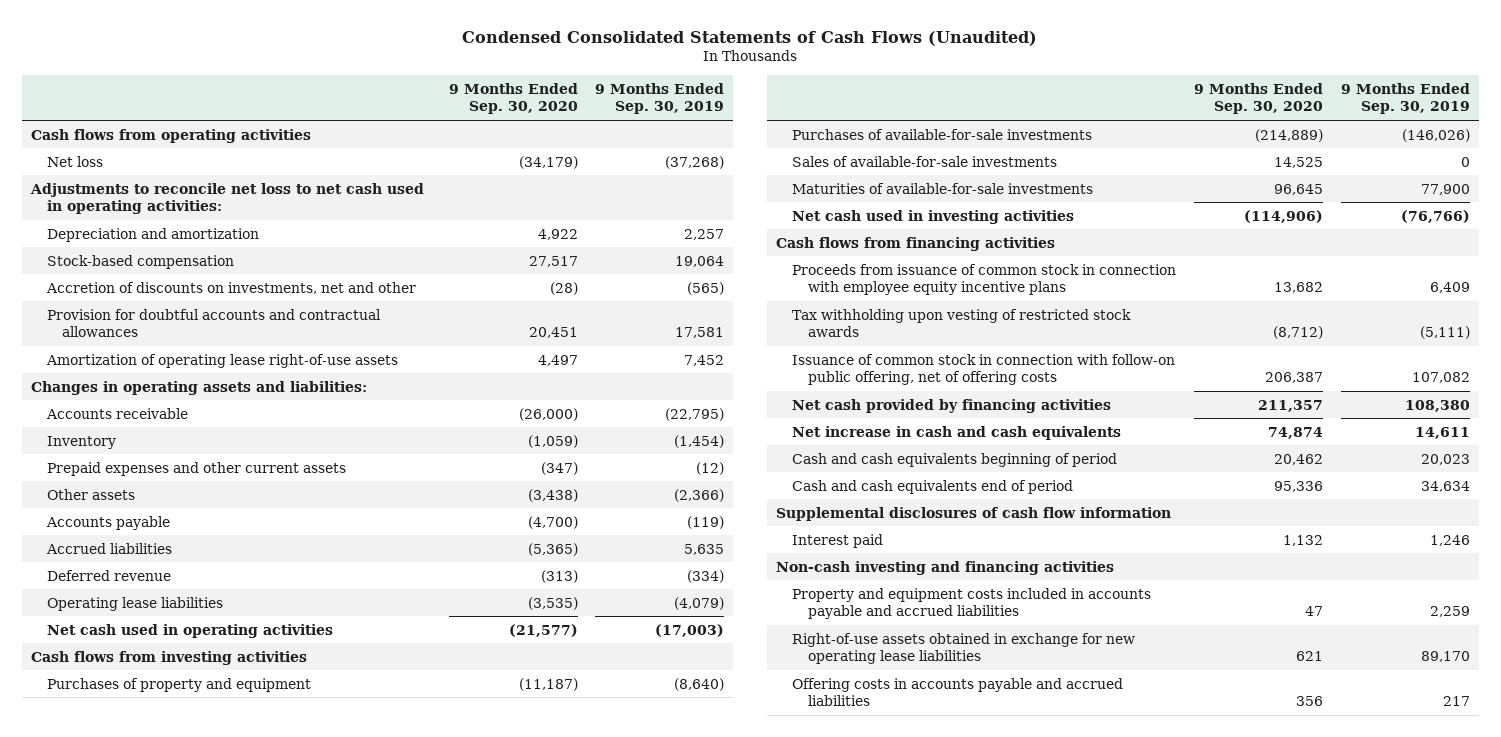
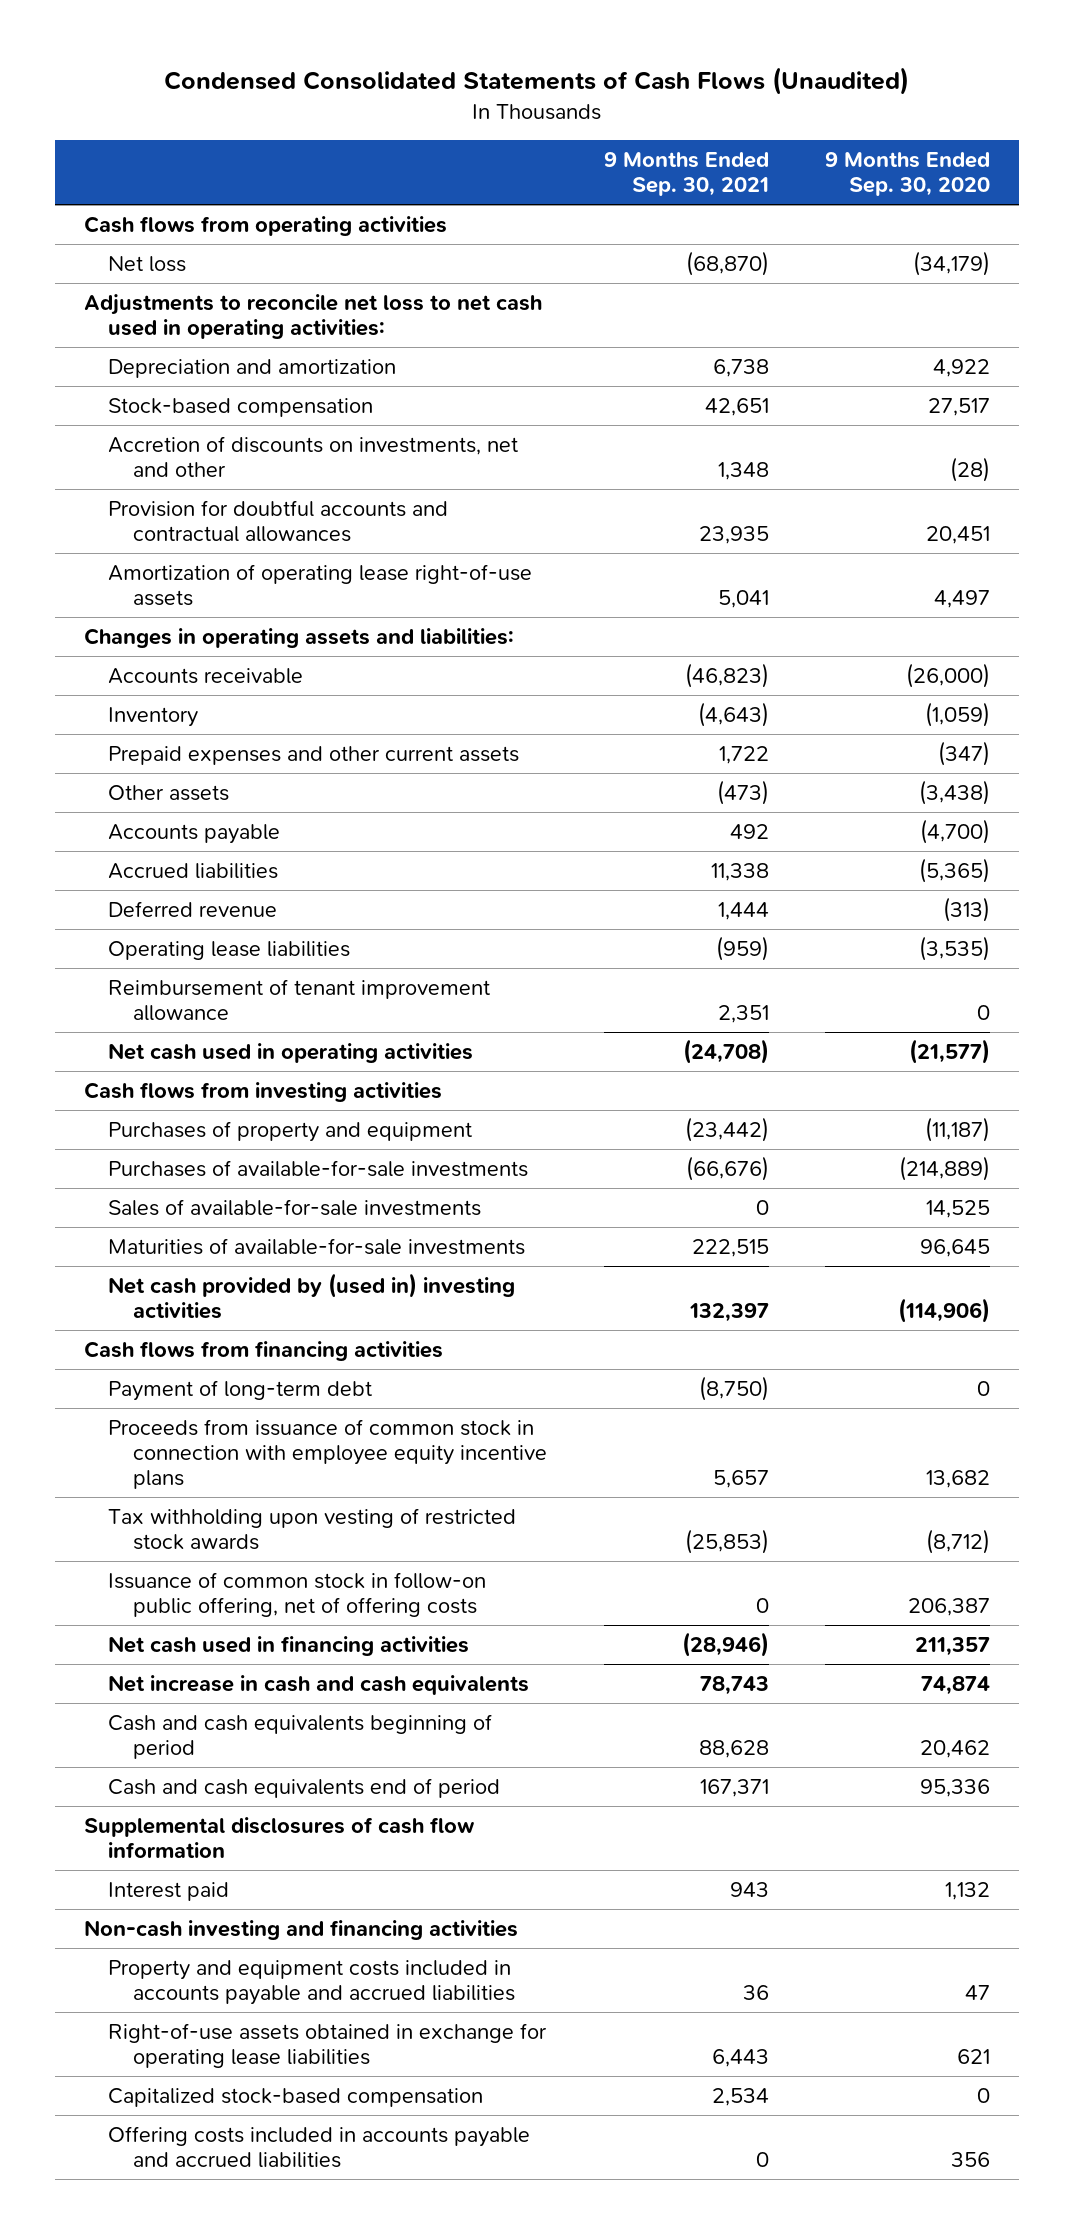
- | 9 Months Ended Sep. 30, 2020 | 9 Months Ended Sep. 30, 2019
+ | 9 Months Ended Sep. 30, 2021 | 9 Months Ended Sep. 30, 2020
+ Reimbursement of tenant improvement allowance | 2,351 | 0
- Net cash used in investing activities | (114,906) | (76,766)
+ Net cash provided by (used in) investing activities | 132,397 | (114,906)
+ Payment of long-term debt | (8,750) | 0
- Issuance of common stock in connection with follow-on public offering, net of offering costs | 206,387 | 107,082
- Net cash provided by financing activities | 211,357 | 108,380
+ Issuance of common stock in follow-on public offering, net of offering costs | 0 | 206,387
+ Net cash used in financing activities | (28,946) | 211,357
- Right-of-use assets obtained in exchange for new operating lease liabilities | 621 | 89,170
- Offering costs in accounts payable and accrued liabilities | 356 | 217
+ Right-of-use assets obtained in exchange for operating lease liabilities | 6,443 | 621
+ Capitalized stock-based compensation | 2,534 | 0
+ Offering costs included in accounts payable and accrued liabilities | 0 | 356

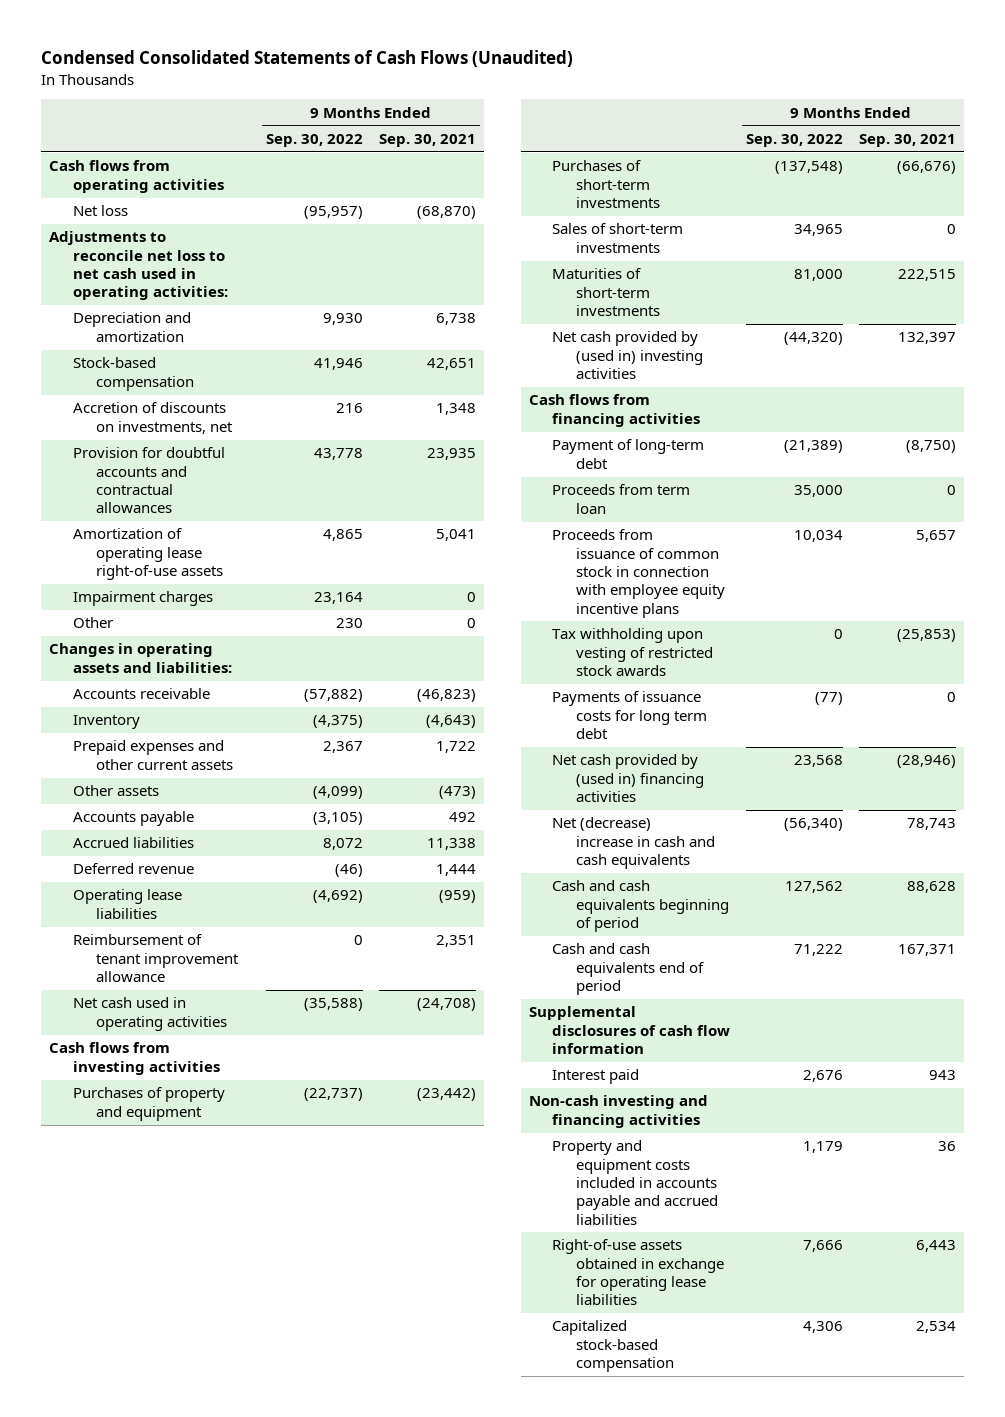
- | 9 Months Ended Sep. 30, 2021 | 9 Months Ended Sep. 30, 2020
+ | 9 Months Ended Sep. 30, 2022 | 9 Months Ended Sep. 30, 2021
- Accretion of discounts on investments, net and other | 1,348 | (28)
+ Accretion of discounts on investments, net | 216 | 1,348
+ Impairment charges | 23,164 | 0
+ Other | 230 | 0
- Purchases of available-for-sale investments | (66,676) | (214,889)
- Sales of available-for-sale investments | 0 | 14,525
- Maturities of available-for-sale investments | 222,515 | 96,645
+ Purchases of short-term investments | (137,548) | (66,676)
+ Sales of short-term investments | 34,965 | 0
+ Maturities of short-term investments | 81,000 | 222,515
+ Proceeds from term loan | 35,000 | 0
- Issuance of common stock in follow-on public offering, net of offering costs | 0 | 206,387
- Net cash used in financing activities | (28,946) | 211,357
- Net increase in cash and cash equivalents | 78,743 | 74,874
+ Payments of issuance costs for long term debt | (77) | 0
+ Net cash provided by (used in) financing activities | 23,568 | (28,946)
+ Net (decrease) increase in cash and cash equivalents | (56,340) | 78,743
- Offering costs included in accounts payable and accrued liabilities | 0 | 356

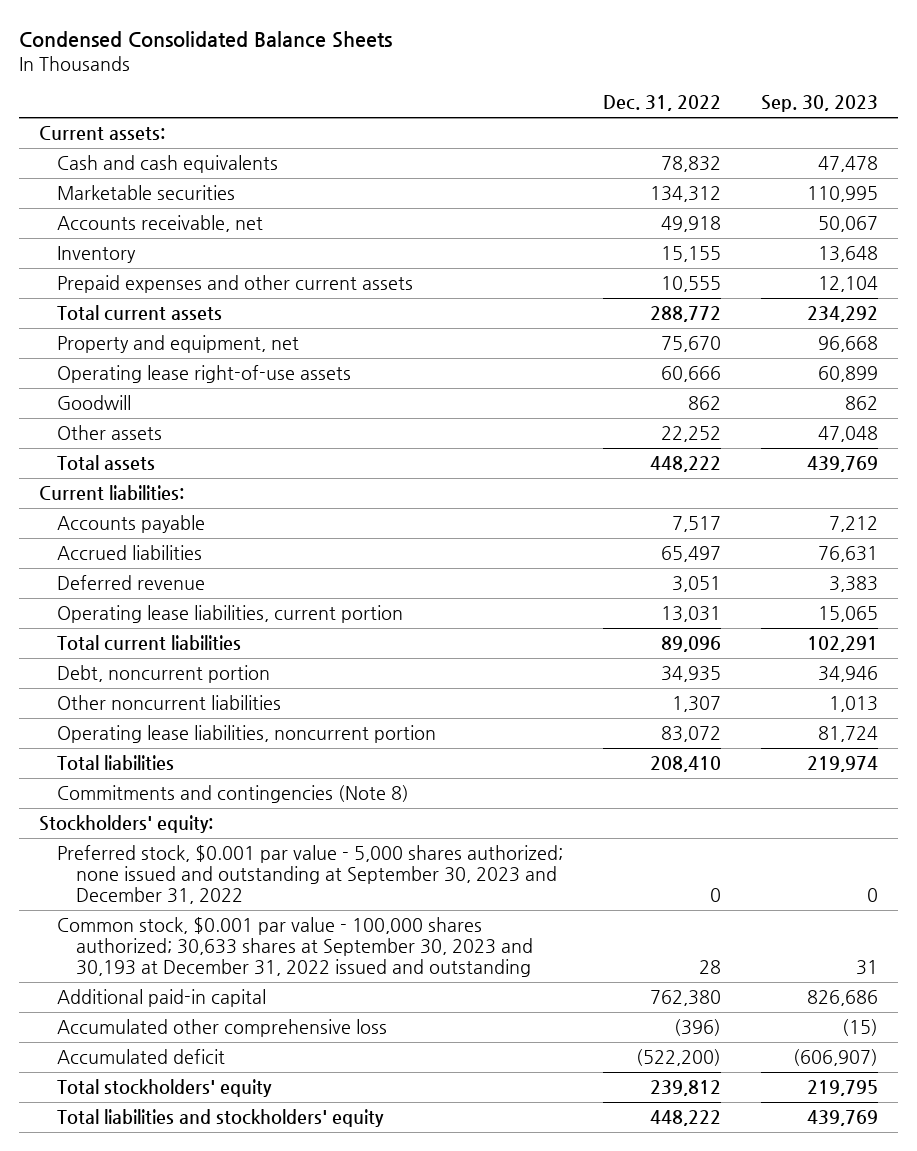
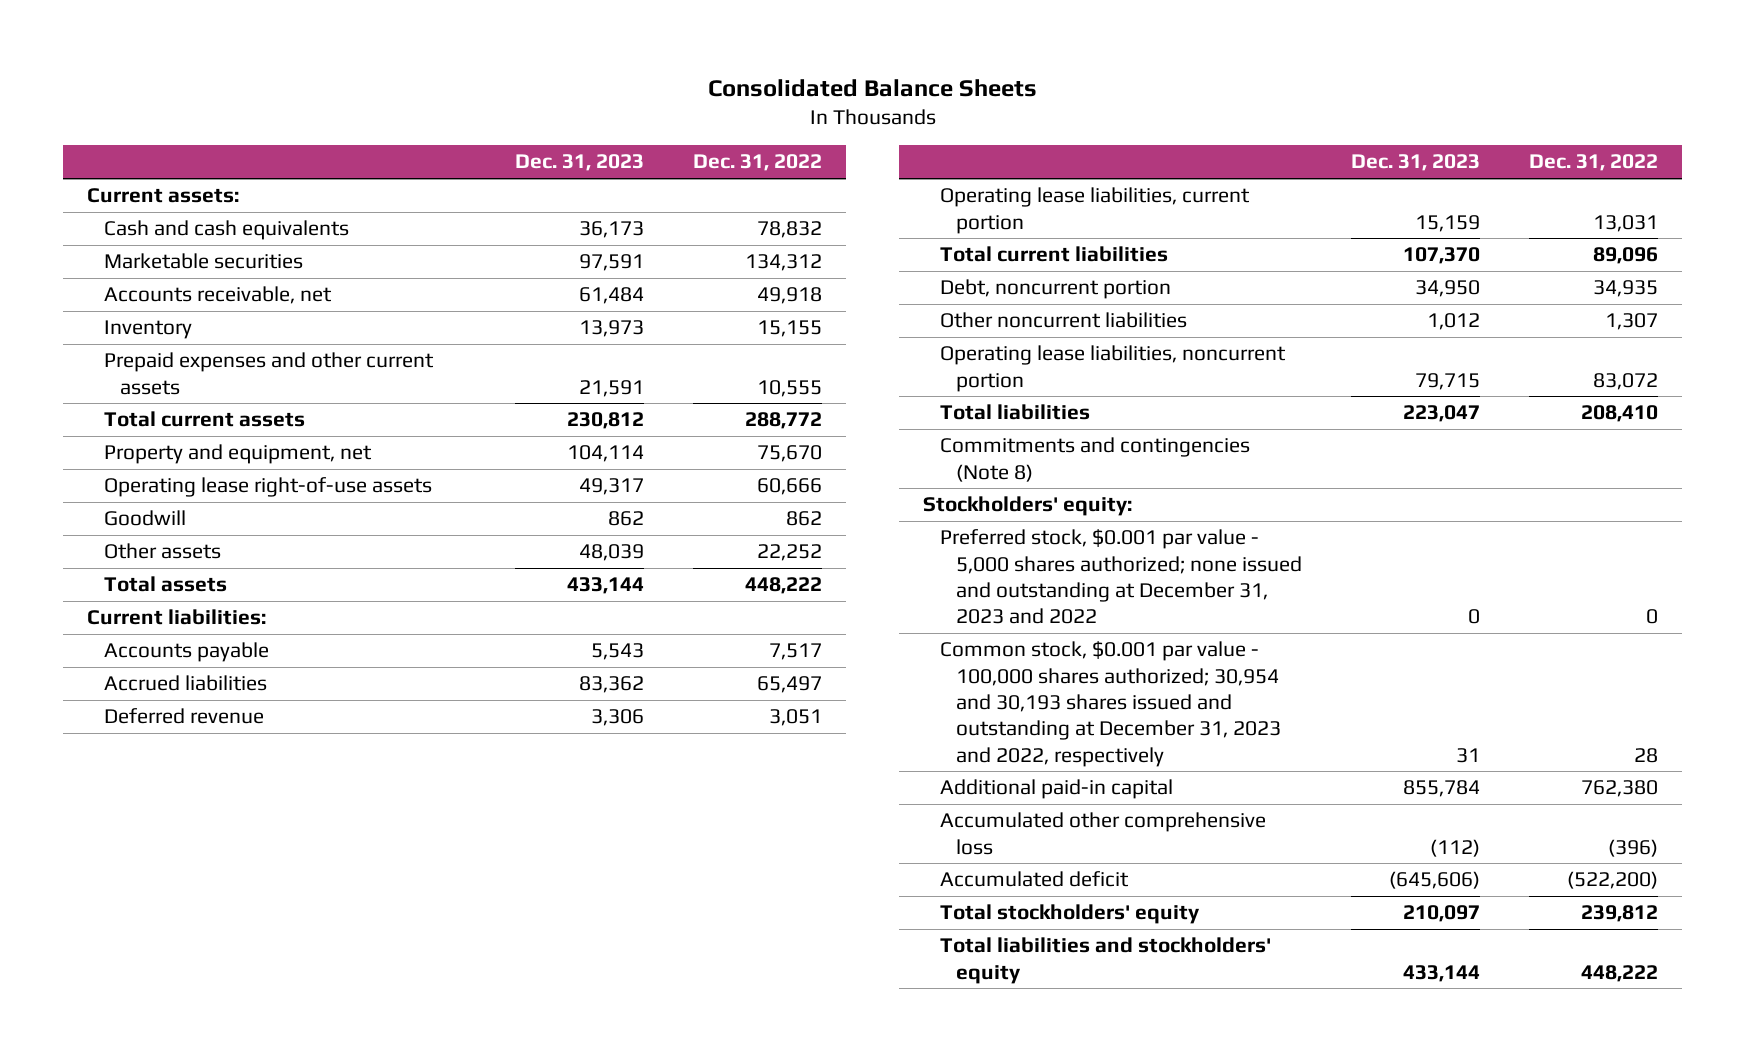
- Condensed Consolidated Balance Sheets
+ Consolidated Balance Sheets
- | Dec. 31, 2022 | Sep. 30, 2023
+ | Dec. 31, 2023 | Dec. 31, 2022
- Preferred stock, $0.001 par value - 5,000 shares authorized; none issued and outstanding at September 30, 2023 and December 31, 2022 | 0 | 0
- Common stock, $0.001 par value - 100,000 shares authorized; 30,633 shares at September 30, 2023 and 30,193 at December 31, 2022 issued and outstanding | 28 | 31
+ Preferred stock, $0.001 par value - 5,000 shares authorized; none issued and outstanding at December 31, 2023 and 2022 | 0 | 0
+ Common stock, $0.001 par value - 100,000 shares authorized; 30,954 and 30,193 shares issued and outstanding at December 31, 2023 and 2022, respectively | 31 | 28

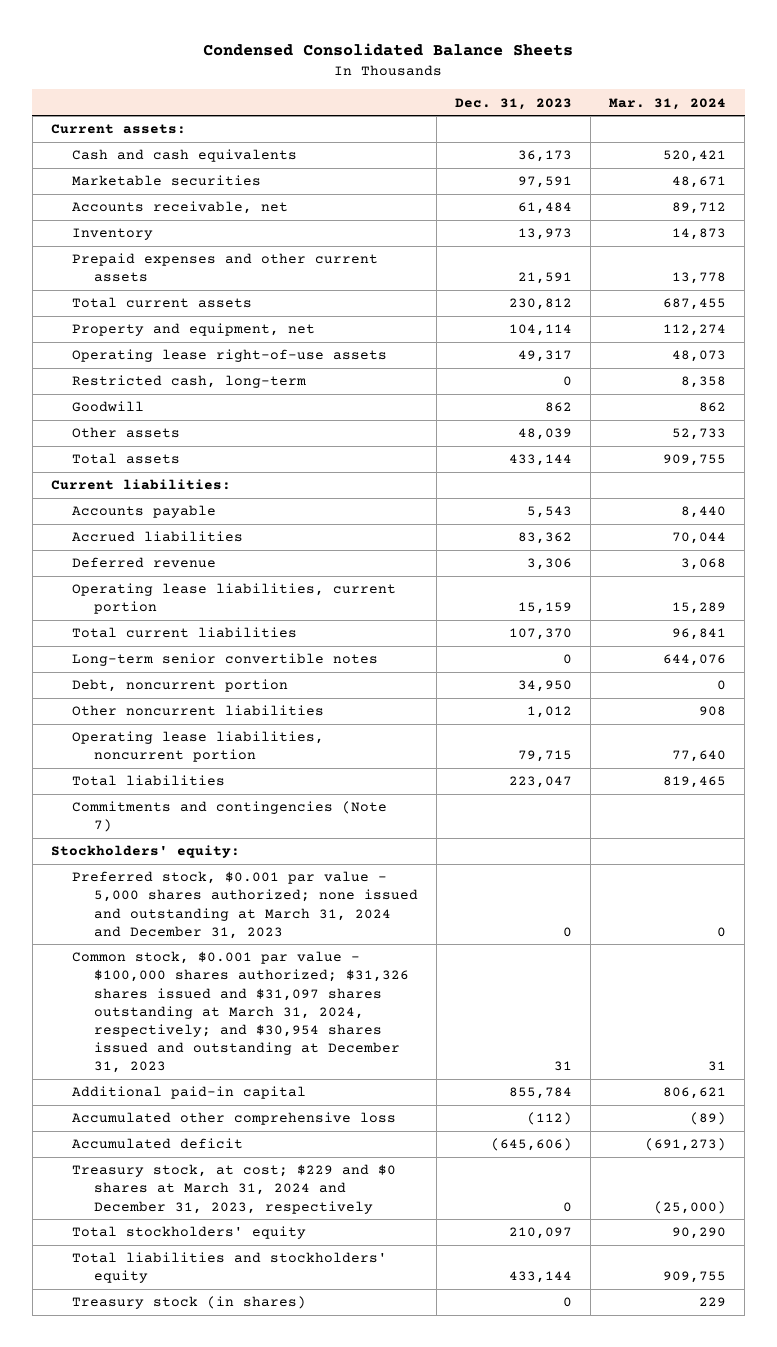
- Consolidated Balance Sheets
+ Condensed Consolidated Balance Sheets
- | Dec. 31, 2023 | Dec. 31, 2022
+ | Dec. 31, 2023 | Mar. 31, 2024
+ Restricted cash, long-term | 0 | 8,358
+ Long-term senior convertible notes | 0 | 644,076
- Commitments and contingencies (Note 8)
+ Commitments and contingencies (Note 7)
- Preferred stock, $0.001 par value - 5,000 shares authorized; none issued and outstanding at December 31, 2023 and 2022 | 0 | 0
- Common stock, $0.001 par value - 100,000 shares authorized; 30,954 and 30,193 shares issued and outstanding at December 31, 2023 and 2022, respectively | 31 | 28
+ Preferred stock, $0.001 par value - 5,000 shares authorized; none issued and outstanding at March 31, 2024 and December 31, 2023 | 0 | 0
+ Common stock, $0.001 par value - $100,000 shares authorized; $31,326 shares issued and $31,097 shares outstanding at March 31, 2024, respectively; and $30,954 shares issued and outstanding at December 31, 2023 | 31 | 31
+ Treasury stock, at cost; $229 and $0 shares at March 31, 2024 and December 31, 2023, respectively | 0 | (25,000)
+ Treasury stock (in shares) | 0 | 229

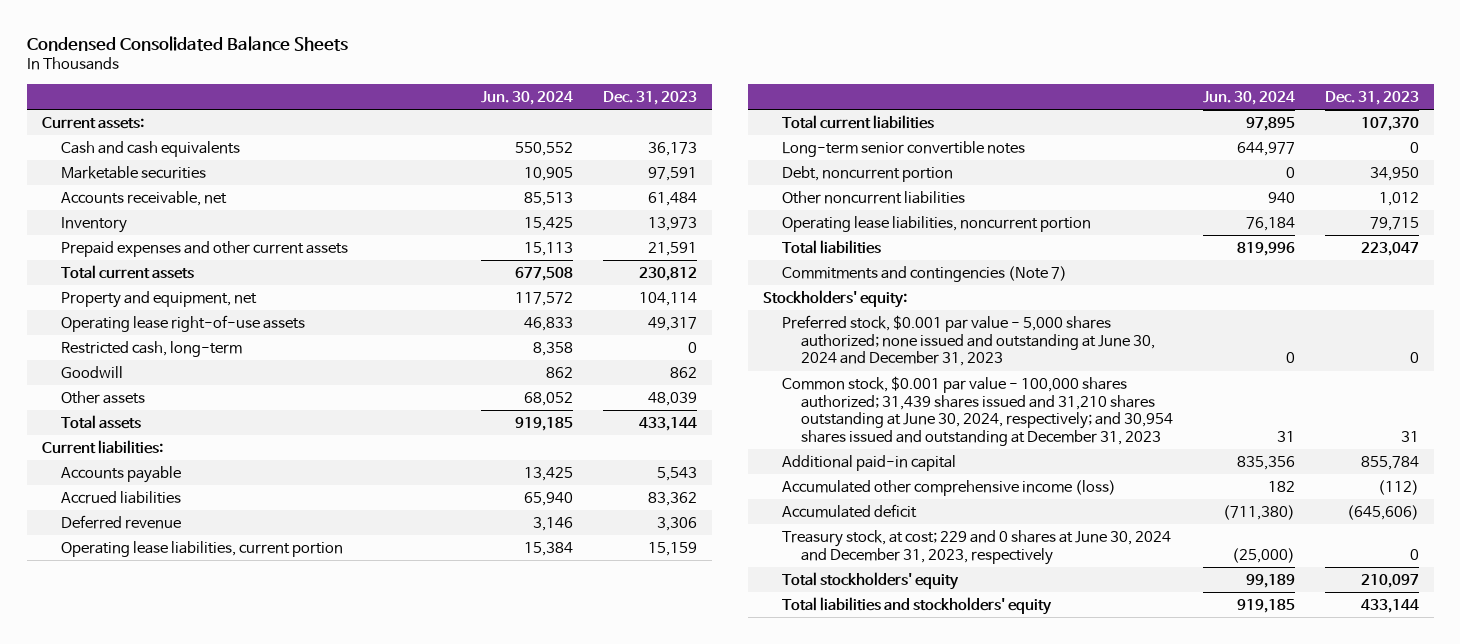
- | Dec. 31, 2023 | Mar. 31, 2024
+ | Jun. 30, 2024 | Dec. 31, 2023
- Preferred stock, $0.001 par value - 5,000 shares authorized; none issued and outstanding at March 31, 2024 and December 31, 2023 | 0 | 0
- Common stock, $0.001 par value - $100,000 shares authorized; $31,326 shares issued and $31,097 shares outstanding at March 31, 2024, respectively; and $30,954 shares issued and outstanding at December 31, 2023 | 31 | 31
+ Preferred stock, $0.001 par value - 5,000 shares authorized; none issued and outstanding at June 30, 2024 and December 31, 2023 | 0 | 0
+ Common stock, $0.001 par value - 100,000 shares authorized; 31,439 shares issued and 31,210 shares outstanding at June 30, 2024, respectively; and 30,954 shares issued and outstanding at December 31, 2023 | 31 | 31
- Accumulated other comprehensive loss | (112) | (89)
+ Accumulated other comprehensive income (loss) | 182 | (112)
- Treasury stock, at cost; $229 and $0 shares at March 31, 2024 and December 31, 2023, respectively | 0 | (25,000)
+ Treasury stock, at cost; 229 and 0 shares at June 30, 2024 and December 31, 2023, respectively | (25,000) | 0
- Treasury stock (in shares) | 0 | 229

